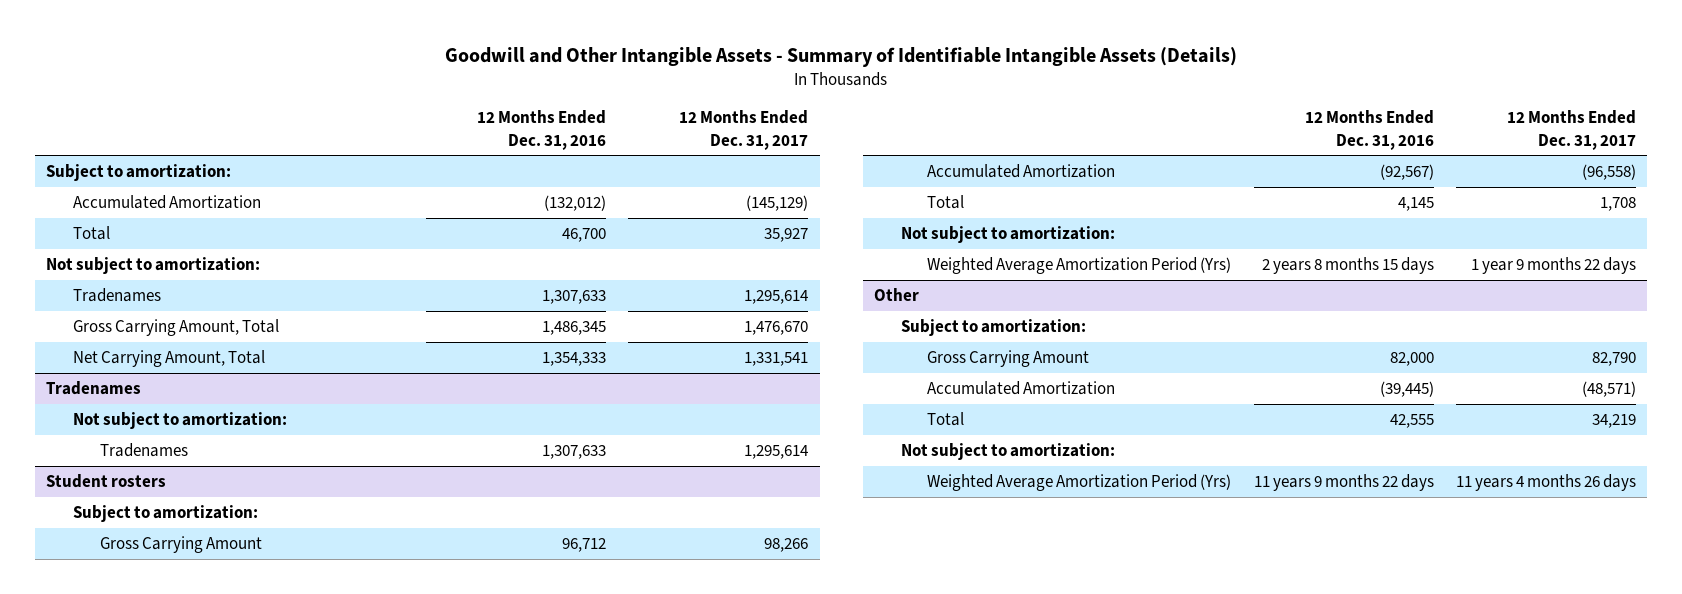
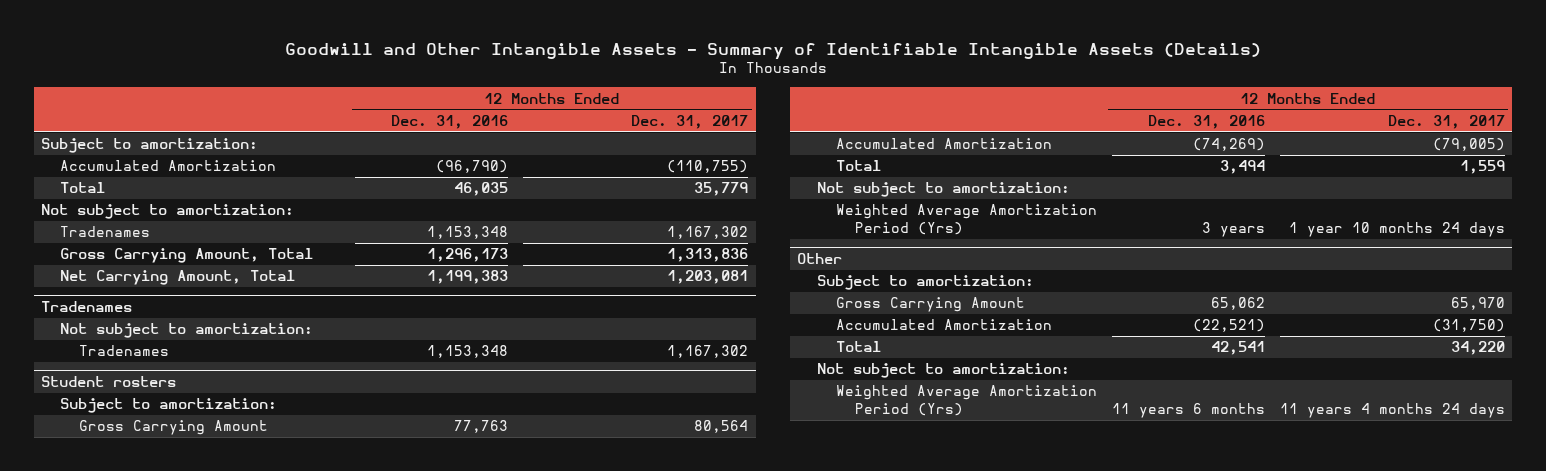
- Accumulated Amortization | (132,012) | (145,129)
- Total | 46,700 | 35,927
+ Accumulated Amortization | (96,790) | (110,755)
+ Total | 46,035 | 35,779
- Tradenames | 1,307,633 | 1,295,614
- Gross Carrying Amount, Total | 1,486,345 | 1,476,670
- Net Carrying Amount, Total | 1,354,333 | 1,331,541
+ Tradenames | 1,153,348 | 1,167,302
+ Gross Carrying Amount, Total | 1,296,173 | 1,313,836
+ Net Carrying Amount, Total | 1,199,383 | 1,203,081
@ Tradenames
- Tradenames | 1,307,633 | 1,295,614
+ Tradenames | 1,153,348 | 1,167,302
@ Student rosters
- Gross Carrying Amount | 96,712 | 98,266
- Accumulated Amortization | (92,567) | (96,558)
- Total | 4,145 | 1,708
+ Gross Carrying Amount | 77,763 | 80,564
+ Accumulated Amortization | (74,269) | (79,005)
+ Total | 3,494 | 1,559
- Weighted Average Amortization Period (Yrs) | 2 years 8 months 15 days | 1 year 9 months 22 days
+ Weighted Average Amortization Period (Yrs) | 3 years | 1 year 10 months 24 days
@ Other
- Gross Carrying Amount | 82,000 | 82,790
- Accumulated Amortization | (39,445) | (48,571)
- Total | 42,555 | 34,219
+ Gross Carrying Amount | 65,062 | 65,970
+ Accumulated Amortization | (22,521) | (31,750)
+ Total | 42,541 | 34,220
- Weighted Average Amortization Period (Yrs) | 11 years 9 months 22 days | 11 years 4 months 26 days
+ Weighted Average Amortization Period (Yrs) | 11 years 6 months | 11 years 4 months 24 days

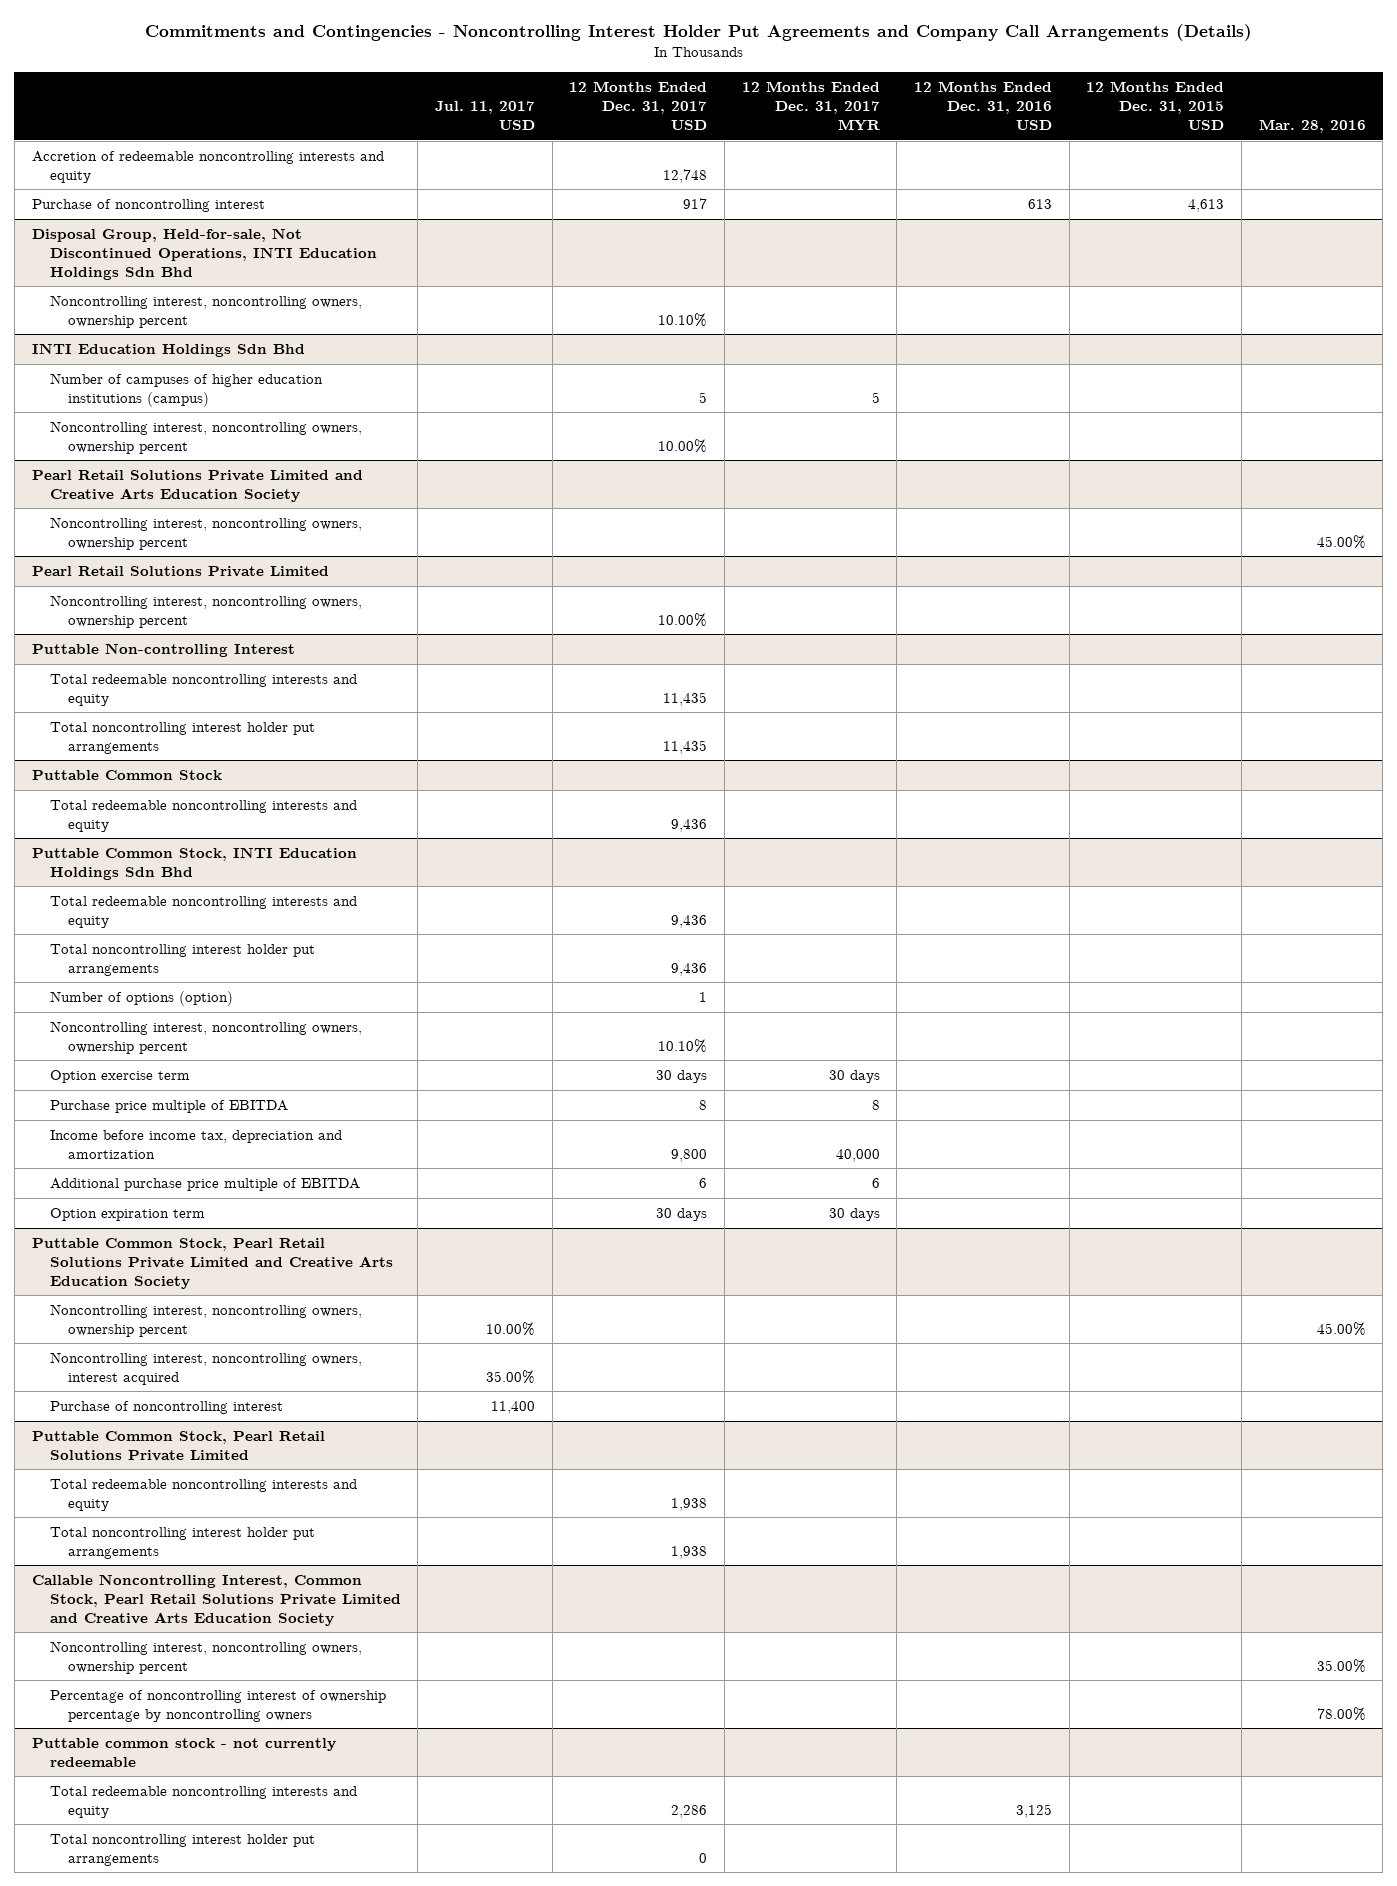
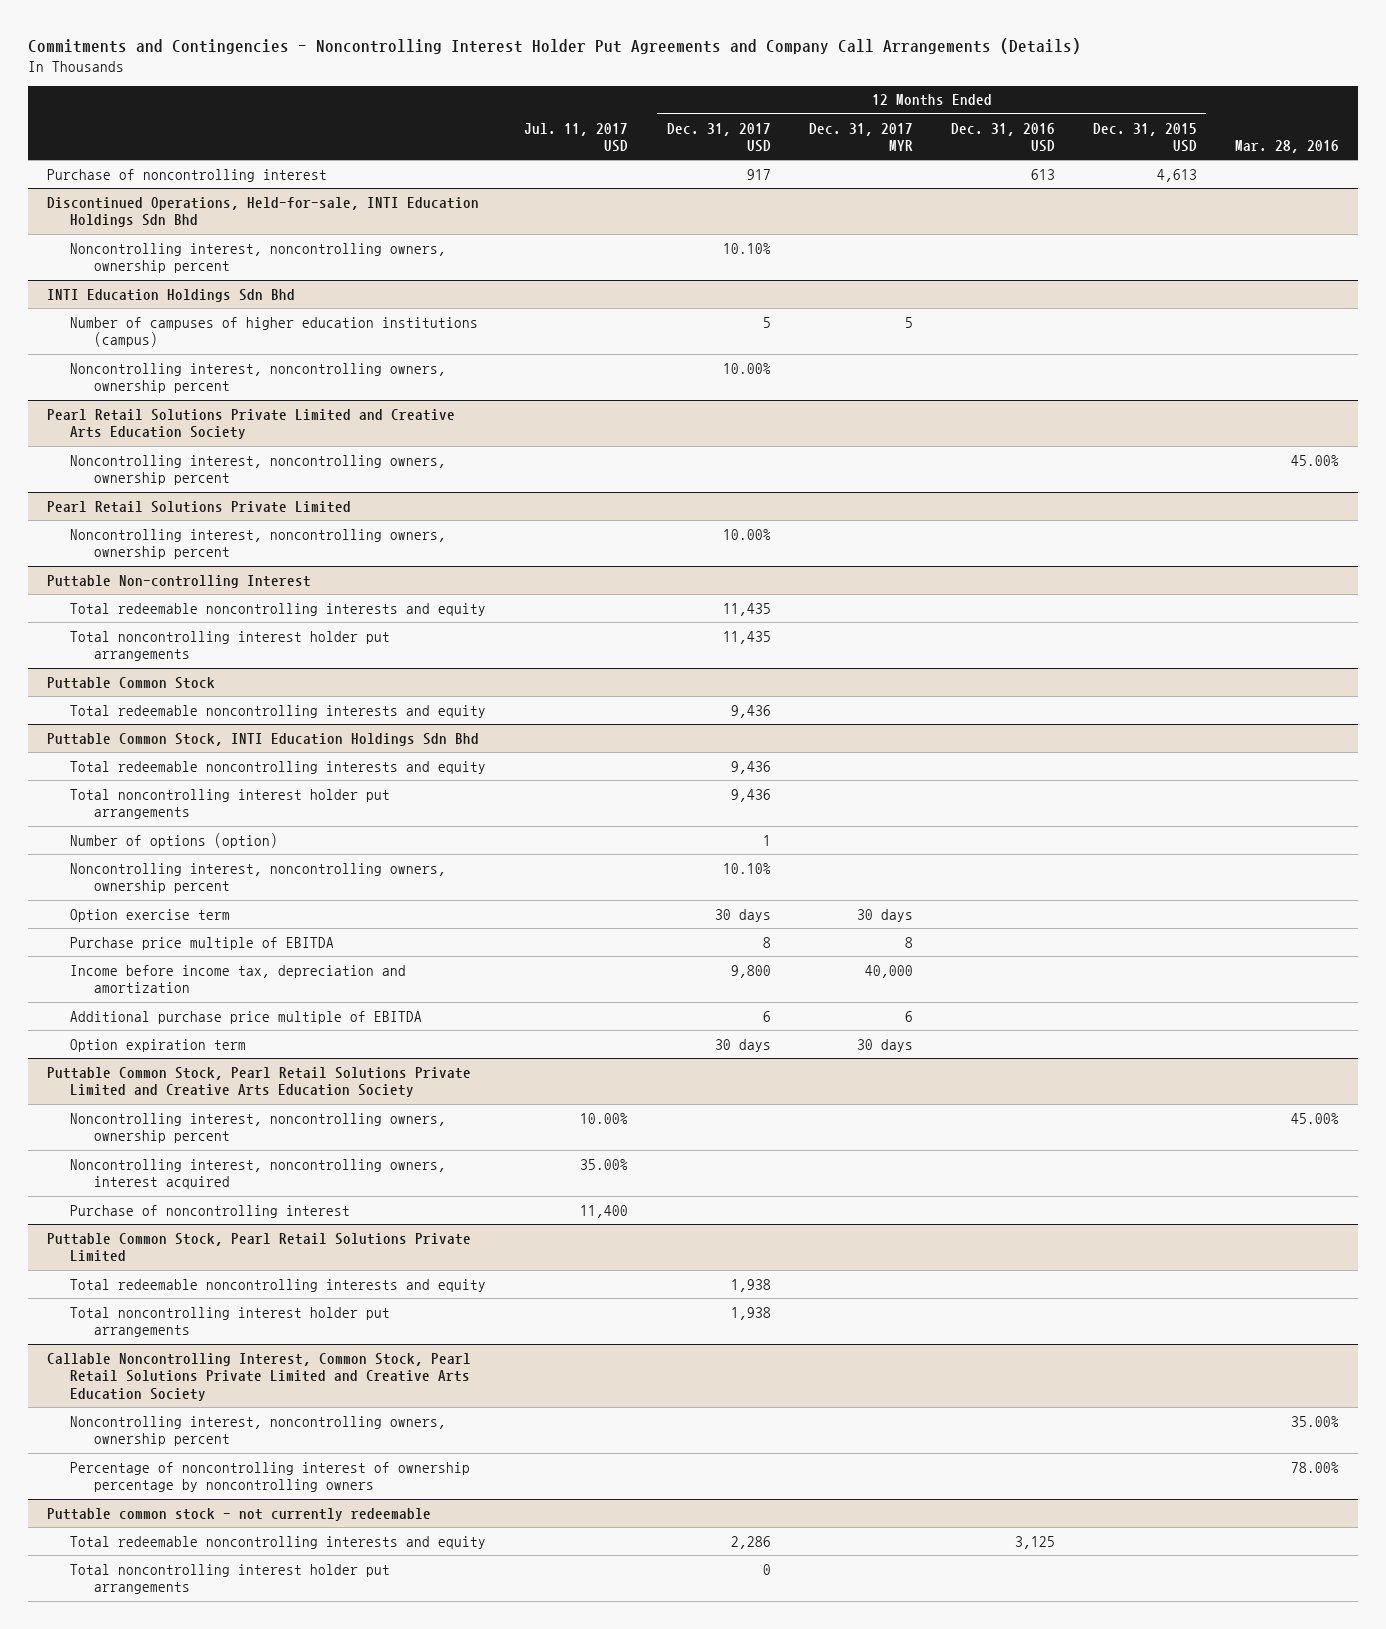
- Accretion of redeemable noncontrolling interests and equity | | 12,748 | | | |
- Disposal Group, Held-for-sale, Not Discontinued Operations, INTI Education Holdings Sdn Bhd
+ Discontinued Operations, Held-for-sale, INTI Education Holdings Sdn Bhd

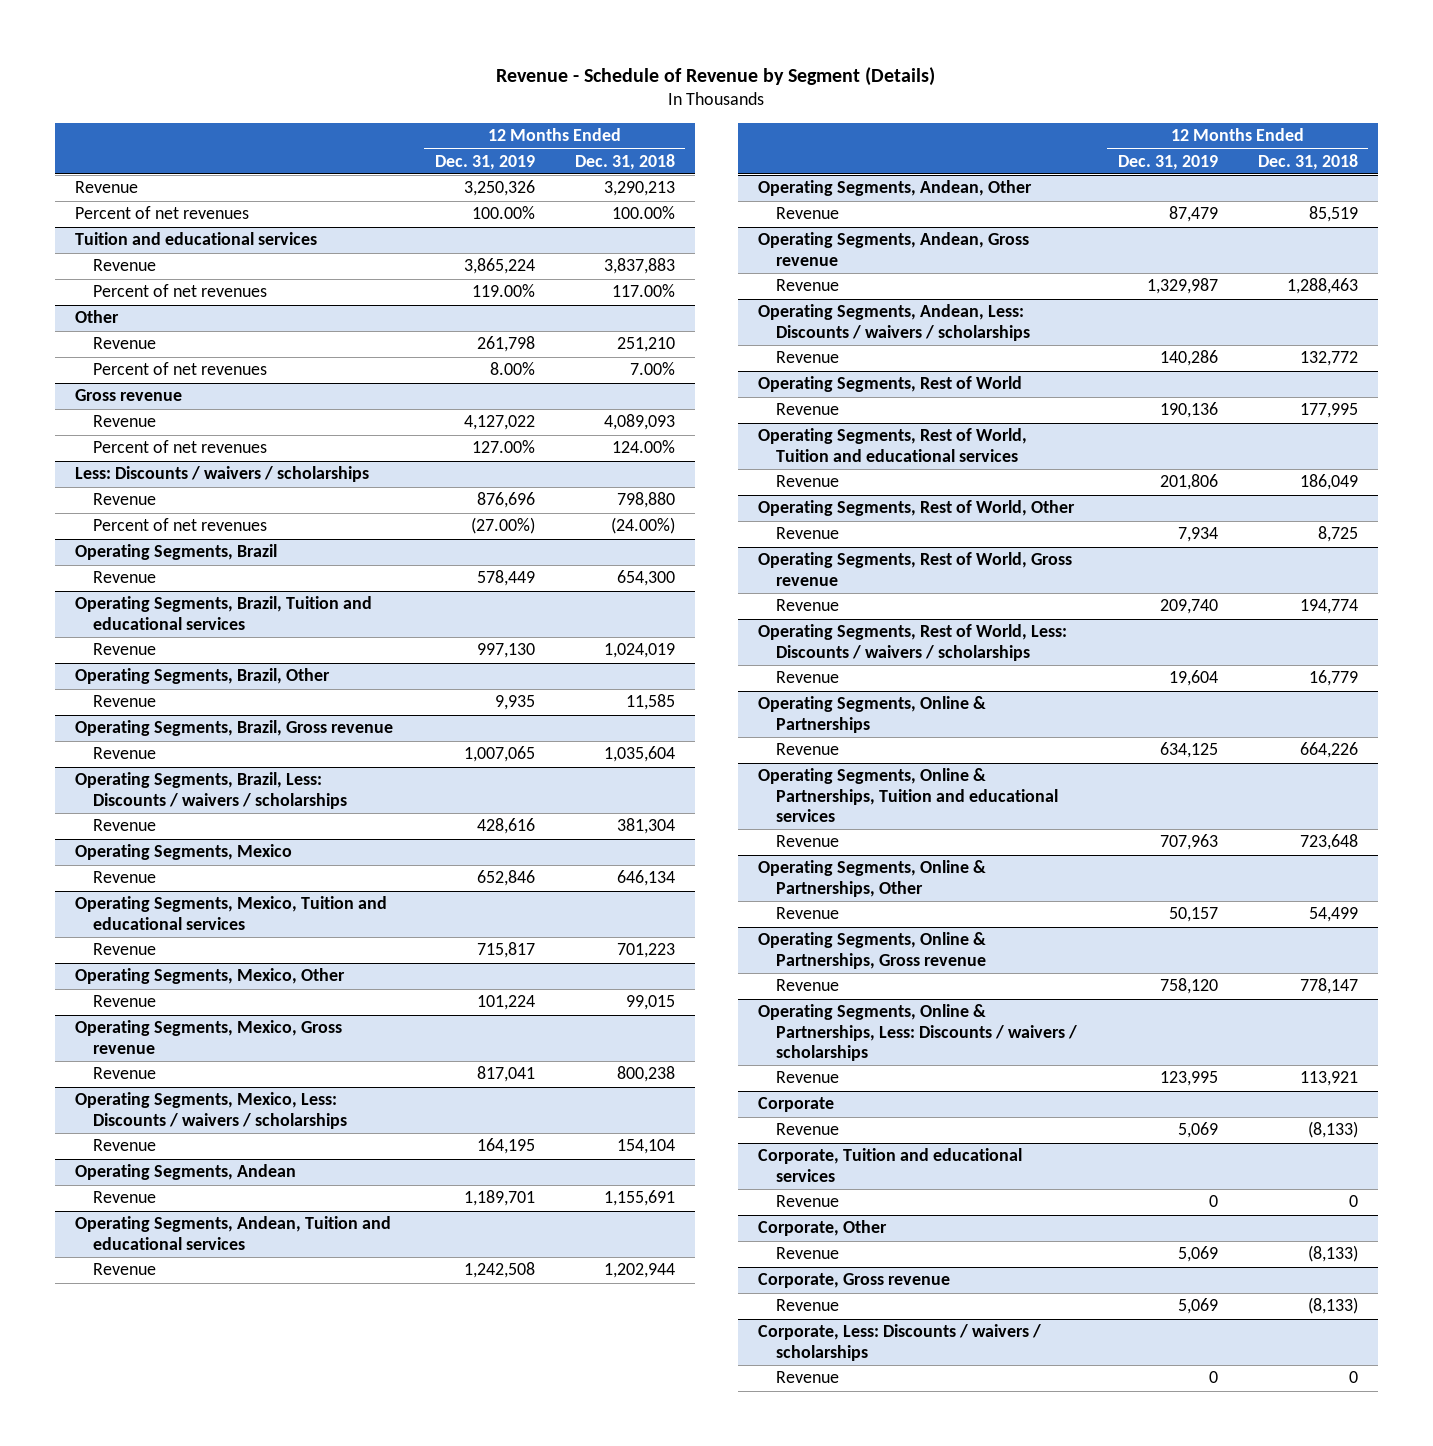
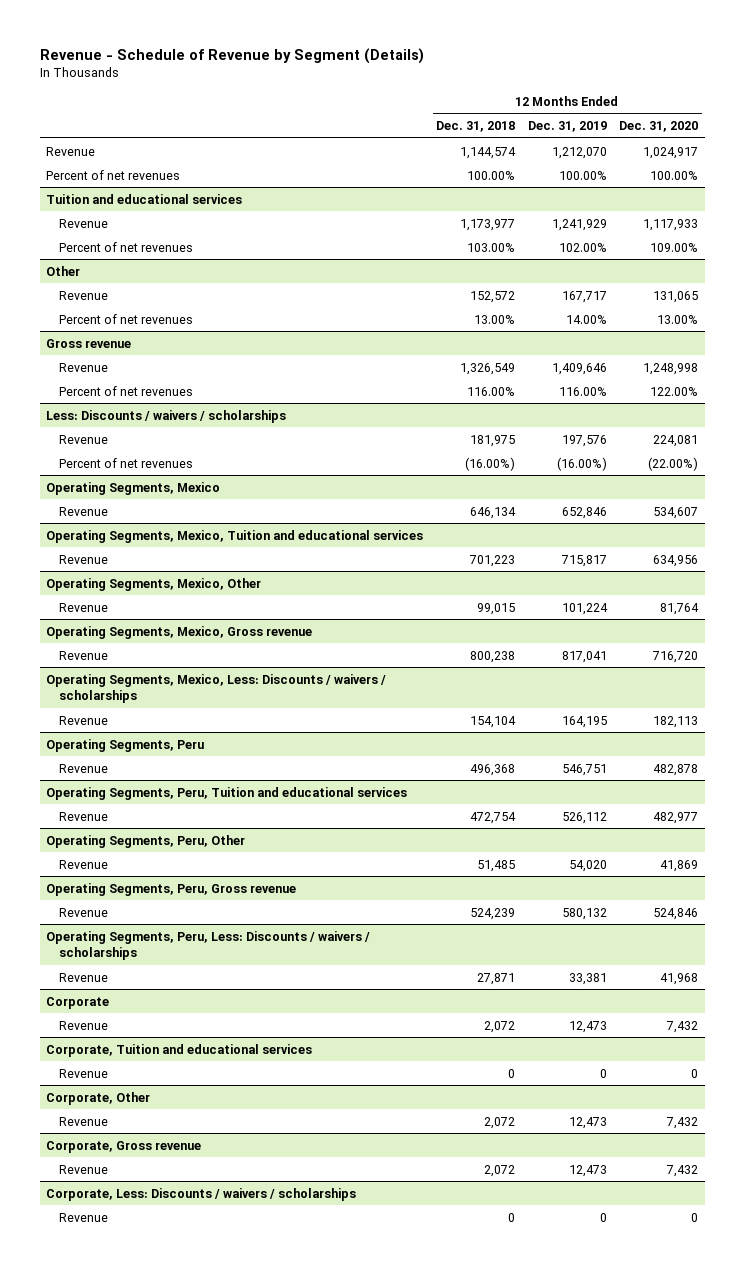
- | 12 Months Ended Dec. 31, 2019 | 12 Months Ended Dec. 31, 2018
+ | 12 Months Ended Dec. 31, 2018 | 12 Months Ended Dec. 31, 2019 | 12 Months Ended Dec. 31, 2020
- Revenue | 3,250,326 | 3,290,213
+ Revenue | 1,144,574 | 1,212,070 | 1,024,917
@ Tuition and educational services
- Revenue | 3,865,224 | 3,837,883
- Percent of net revenues | 119.00% | 117.00%
+ Revenue | 1,173,977 | 1,241,929 | 1,117,933
+ Percent of net revenues | 103.00% | 102.00% | 109.00%
@ Other
- Revenue | 261,798 | 251,210
- Percent of net revenues | 8.00% | 7.00%
+ Revenue | 152,572 | 167,717 | 131,065
+ Percent of net revenues | 13.00% | 14.00% | 13.00%
@ Gross revenue
- Revenue | 4,127,022 | 4,089,093
- Percent of net revenues | 127.00% | 124.00%
+ Revenue | 1,326,549 | 1,409,646 | 1,248,998
+ Percent of net revenues | 116.00% | 116.00% | 122.00%
@ Less: Discounts / waivers / scholarships
- Revenue | 876,696 | 798,880
- Percent of net revenues | (27.00%) | (24.00%)
- Operating Segments, Brazil
- Revenue | 578,449 | 654,300
- Operating Segments, Brazil, Tuition and educational services
- Revenue | 997,130 | 1,024,019
- Operating Segments, Brazil, Other
- Revenue | 9,935 | 11,585
- Operating Segments, Brazil, Gross revenue
- Revenue | 1,007,065 | 1,035,604
- Operating Segments, Brazil, Less: Discounts / waivers / scholarships
- Revenue | 428,616 | 381,304
@ Less: Discounts / waivers / scholarships
+ Revenue | 181,975 | 197,576 | 224,081
+ Percent of net revenues | (16.00%) | (16.00%) | (22.00%)
- Operating Segments, Andean
- Revenue | 1,189,701 | 1,155,691
- Operating Segments, Andean, Tuition and educational services
- Revenue | 1,242,508 | 1,202,944
- Operating Segments, Andean, Other
- Revenue | 87,479 | 85,519
- Operating Segments, Andean, Gross revenue
- Revenue | 1,329,987 | 1,288,463
- Operating Segments, Andean, Less: Discounts / waivers / scholarships
- Revenue | 140,286 | 132,772
- Operating Segments, Rest of World
- Revenue | 190,136 | 177,995
- Operating Segments, Rest of World, Tuition and educational services
- Revenue | 201,806 | 186,049
- Operating Segments, Rest of World, Other
- Revenue | 7,934 | 8,725
- Operating Segments, Rest of World, Gross revenue
- Revenue | 209,740 | 194,774
- Operating Segments, Rest of World, Less: Discounts / waivers / scholarships
- Revenue | 19,604 | 16,779
- Operating Segments, Online & Partnerships
- Revenue | 634,125 | 664,226
- Operating Segments, Online & Partnerships, Tuition and educational services
- Revenue | 707,963 | 723,648
- Operating Segments, Online & Partnerships, Other
- Revenue | 50,157 | 54,499
- Operating Segments, Online & Partnerships, Gross revenue
- Revenue | 758,120 | 778,147
- Operating Segments, Online & Partnerships, Less: Discounts / waivers / scholarships
- Revenue | 123,995 | 113,921
+ Operating Segments, Peru
+ Revenue | 496,368 | 546,751 | 482,878
+ Operating Segments, Peru, Tuition and educational services
+ Revenue | 472,754 | 526,112 | 482,977
+ Operating Segments, Peru, Other
+ Revenue | 51,485 | 54,020 | 41,869
+ Operating Segments, Peru, Gross revenue
+ Revenue | 524,239 | 580,132 | 524,846
+ Operating Segments, Peru, Less: Discounts / waivers / scholarships
+ Revenue | 27,871 | 33,381 | 41,968
@ Corporate
- Revenue | 5,069 | (8,133)
+ Revenue | 2,072 | 12,473 | 7,432
@ Corporate, Other
- Revenue | 5,069 | (8,133)
+ Revenue | 2,072 | 12,473 | 7,432
@ Corporate, Gross revenue
- Revenue | 5,069 | (8,133)
+ Revenue | 2,072 | 12,473 | 7,432

